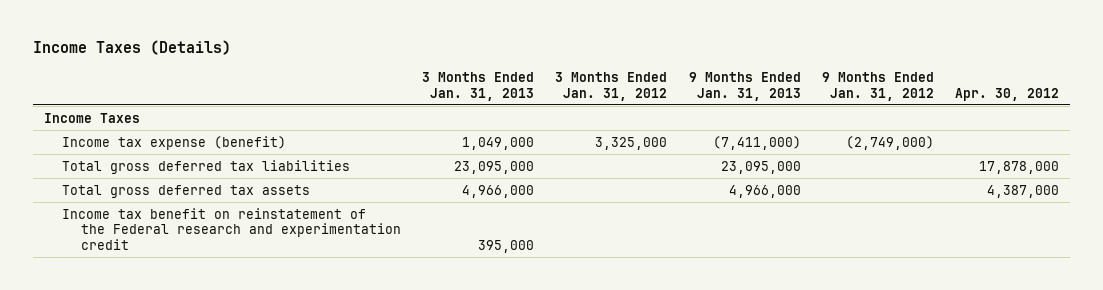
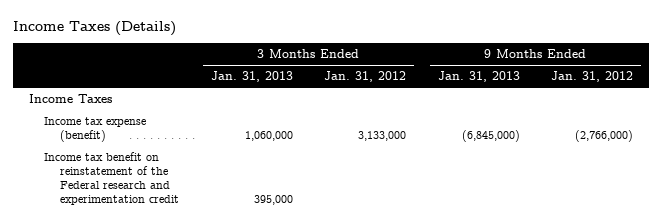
- | 3 Months Ended Jan. 31, 2013 | 3 Months Ended Jan. 31, 2012 | 9 Months Ended Jan. 31, 2013 | 9 Months Ended Jan. 31, 2012 | Apr. 30, 2012
+ | 3 Months Ended Jan. 31, 2013 | 3 Months Ended Jan. 31, 2012 | 9 Months Ended Jan. 31, 2013 | 9 Months Ended Jan. 31, 2012
- Income tax expense (benefit) | 1,049,000 | 3,325,000 | (7,411,000) | (2,749,000) |
- Total gross deferred tax liabilities | 23,095,000 | | 23,095,000 | | 17,878,000
- Total gross deferred tax assets | 4,966,000 | | 4,966,000 | | 4,387,000
+ Income tax expense (benefit) | 1,060,000 | 3,133,000 | (6,845,000) | (2,766,000)

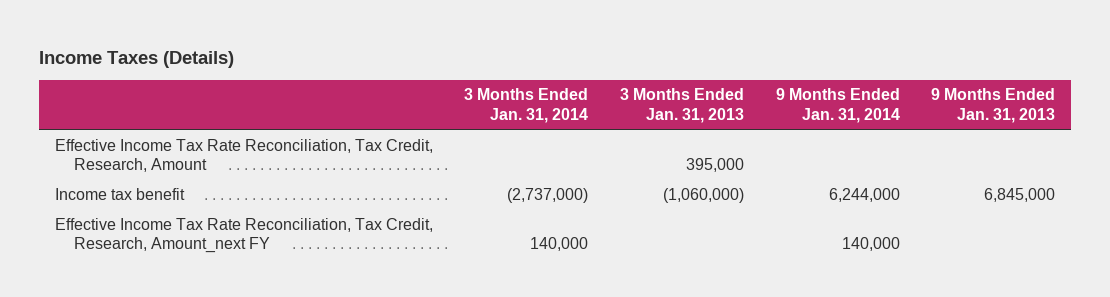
- | 3 Months Ended Jan. 31, 2013 | 3 Months Ended Jan. 31, 2012 | 9 Months Ended Jan. 31, 2013 | 9 Months Ended Jan. 31, 2012
+ | 3 Months Ended Jan. 31, 2014 | 3 Months Ended Jan. 31, 2013 | 9 Months Ended Jan. 31, 2014 | 9 Months Ended Jan. 31, 2013
- Income Taxes
- Income tax expense (benefit) | 1,060,000 | 3,133,000 | (6,845,000) | (2,766,000)
- Income tax benefit on reinstatement of the Federal research and experimentation credit | 395,000 | | |
+ Effective Income Tax Rate Reconciliation, Tax Credit, Research, Amount | | 395,000 | |
+ Income tax benefit | (2,737,000) | (1,060,000) | 6,244,000 | 6,845,000
+ Effective Income Tax Rate Reconciliation, Tax Credit, Research, Amount_next FY | 140,000 | | 140,000 |

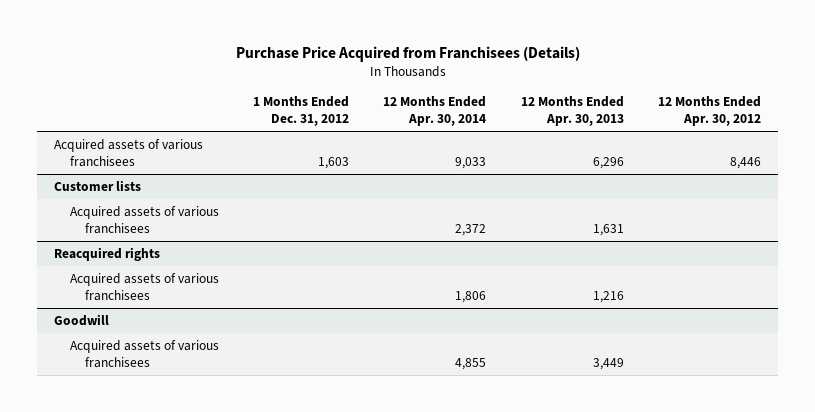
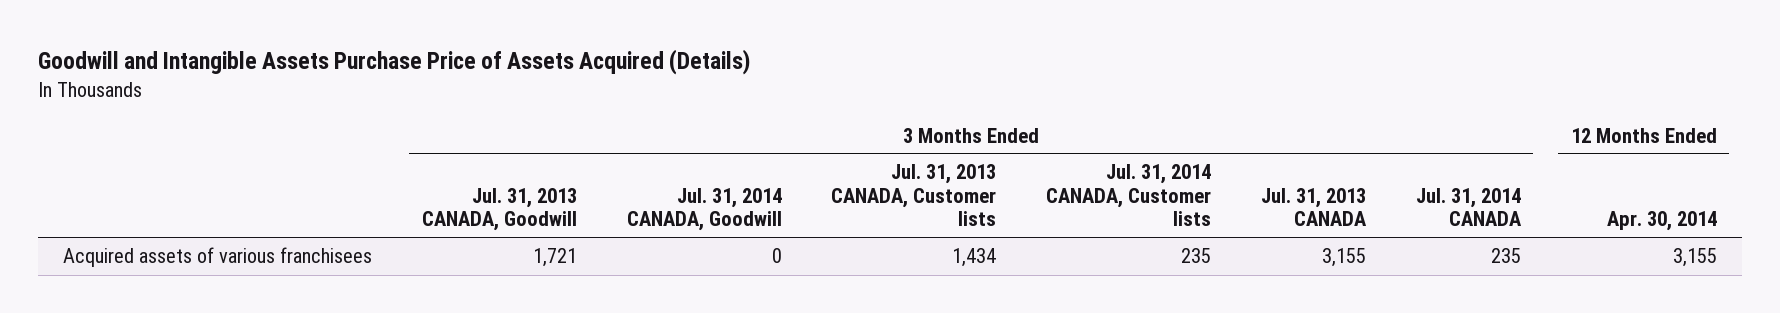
- Purchase Price Acquired from Franchisees (Details)
+ Goodwill and Intangible Assets Purchase Price of Assets Acquired (Details)
- | 1 Months Ended Dec. 31, 2012 | 12 Months Ended Apr. 30, 2014 | 12 Months Ended Apr. 30, 2013 | 12 Months Ended Apr. 30, 2012
+ | 3 Months Ended Jul. 31, 2013 CANADA, Goodwill | 3 Months Ended Jul. 31, 2014 CANADA, Goodwill | 3 Months Ended Jul. 31, 2013 CANADA, Customer lists | 3 Months Ended Jul. 31, 2014 CANADA, Customer lists | 3 Months Ended Jul. 31, 2013 CANADA | 3 Months Ended Jul. 31, 2014 CANADA | 12 Months Ended Apr. 30, 2014
- Acquired assets of various franchisees | 1,603 | 9,033 | 6,296 | 8,446
- Customer lists
- Acquired assets of various franchisees | | 2,372 | 1,631 |
- Reacquired rights
- Acquired assets of various franchisees | | 1,806 | 1,216 |
- Goodwill
- Acquired assets of various franchisees | | 4,855 | 3,449 |
+ Acquired assets of various franchisees | 1,721 | 0 | 1,434 | 235 | 3,155 | 235 | 3,155

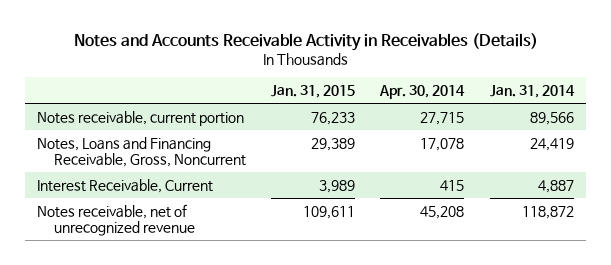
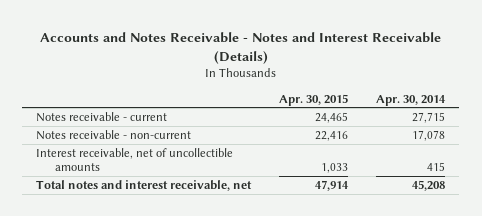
- Notes and Accounts Receivable Activity in Receivables (Details)
+ Accounts and Notes Receivable - Notes and Interest Receivable (Details)
- | Jan. 31, 2015 | Apr. 30, 2014 | Jan. 31, 2014
+ | Apr. 30, 2015 | Apr. 30, 2014
- Notes receivable, current portion | 76,233 | 27,715 | 89,566
- Notes, Loans and Financing Receivable, Gross, Noncurrent | 29,389 | 17,078 | 24,419
- Interest Receivable, Current | 3,989 | 415 | 4,887
- Notes receivable, net of unrecognized revenue | 109,611 | 45,208 | 118,872
+ Notes receivable - current | 24,465 | 27,715
+ Notes receivable - non-current | 22,416 | 17,078
+ Interest receivable, net of uncollectible amounts | 1,033 | 415
+ Total notes and interest receivable, net | 47,914 | 45,208

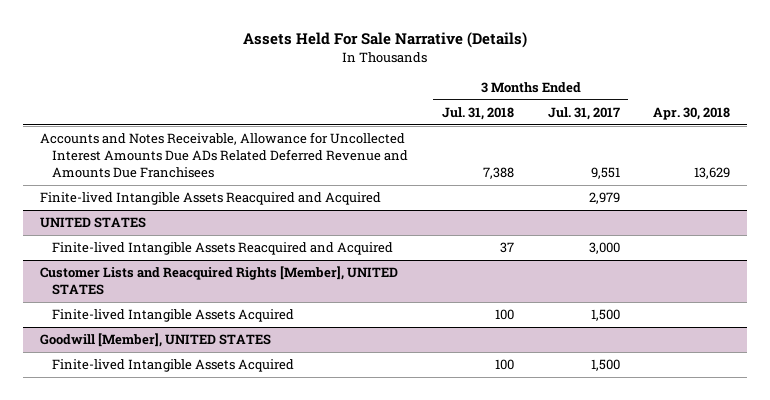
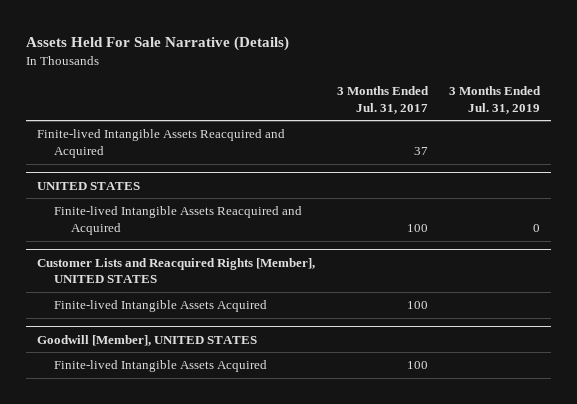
- | 3 Months Ended Jul. 31, 2018 | 3 Months Ended Jul. 31, 2017 | Apr. 30, 2018
+ | 3 Months Ended Jul. 31, 2017 | 3 Months Ended Jul. 31, 2019
- Accounts and Notes Receivable, Allowance for Uncollected Interest Amounts Due ADs Related Deferred Revenue and Amounts Due Franchisees | 7,388 | 9,551 | 13,629
- Finite-lived Intangible Assets Reacquired and Acquired | | 2,979 |
+ Finite-lived Intangible Assets Reacquired and Acquired | 37 |
@ UNITED STATES
- Finite-lived Intangible Assets Reacquired and Acquired | 37 | 3,000 |
+ Finite-lived Intangible Assets Reacquired and Acquired | 100 | 0
@ Customer Lists and Reacquired Rights [Member], UNITED STATES
- Finite-lived Intangible Assets Acquired | 100 | 1,500 |
+ Finite-lived Intangible Assets Acquired | 100 |
@ Goodwill [Member], UNITED STATES
- Finite-lived Intangible Assets Acquired | 100 | 1,500 |
+ Finite-lived Intangible Assets Acquired | 100 |

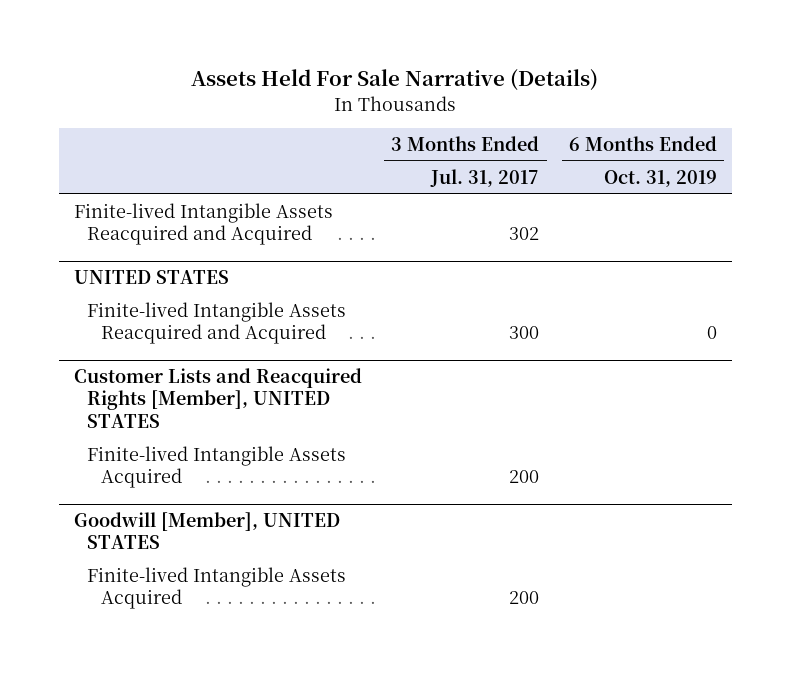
- | 3 Months Ended Jul. 31, 2017 | 3 Months Ended Jul. 31, 2019
+ | 3 Months Ended Jul. 31, 2017 | 6 Months Ended Oct. 31, 2019
- Finite-lived Intangible Assets Reacquired and Acquired | 37 |
+ Finite-lived Intangible Assets Reacquired and Acquired | 302 |
@ UNITED STATES
- Finite-lived Intangible Assets Reacquired and Acquired | 100 | 0
+ Finite-lived Intangible Assets Reacquired and Acquired | 300 | 0
@ Customer Lists and Reacquired Rights [Member], UNITED STATES
- Finite-lived Intangible Assets Acquired | 100 |
+ Finite-lived Intangible Assets Acquired | 200 |
@ Goodwill [Member], UNITED STATES
- Finite-lived Intangible Assets Acquired | 100 |
+ Finite-lived Intangible Assets Acquired | 200 |

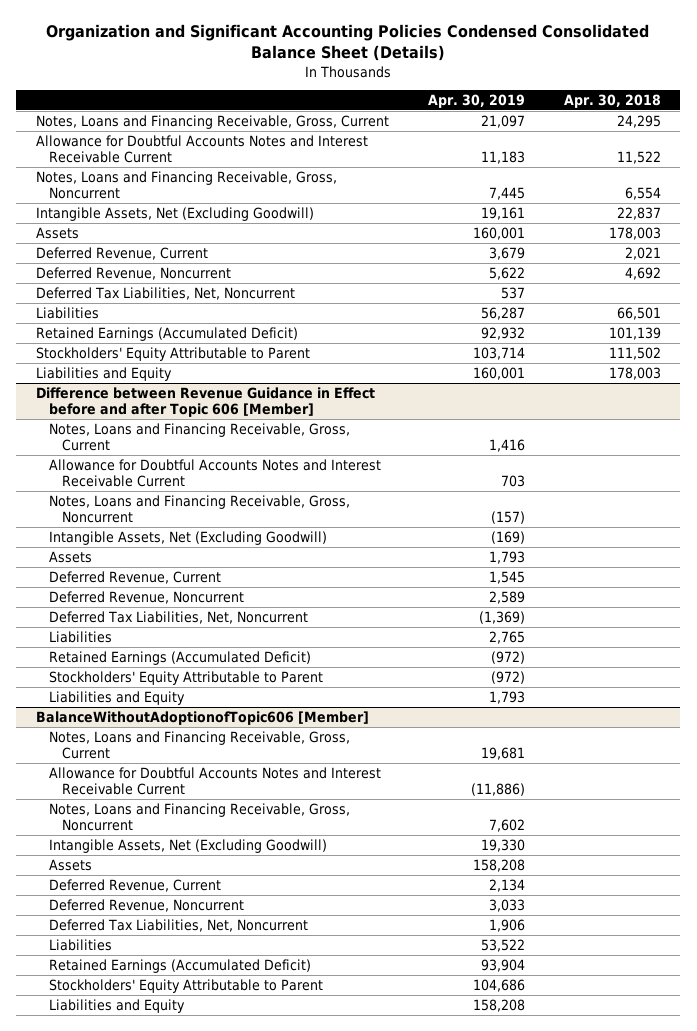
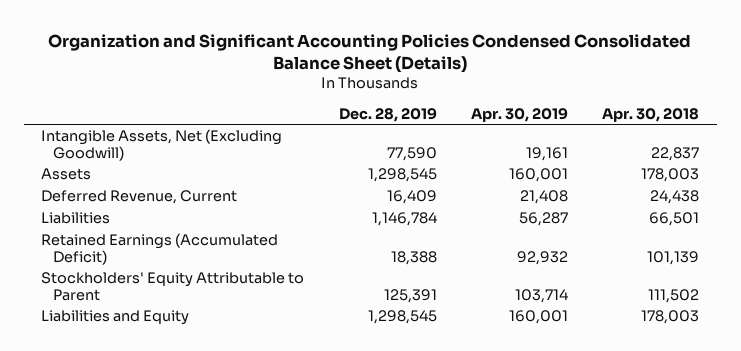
- | Apr. 30, 2019 | Apr. 30, 2018
+ | Dec. 28, 2019 | Apr. 30, 2019 | Apr. 30, 2018
- Notes, Loans and Financing Receivable, Gross, Current | 21,097 | 24,295
- Allowance for Doubtful Accounts Notes and Interest Receivable Current | 11,183 | 11,522
- Notes, Loans and Financing Receivable, Gross, Noncurrent | 7,445 | 6,554
- Deferred Revenue, Current | 3,679 | 2,021
- Deferred Revenue, Noncurrent | 5,622 | 4,692
- Deferred Tax Liabilities, Net, Noncurrent | 537 |
+ Deferred Revenue, Current | 16,409 | 21,408 | 24,438
- Difference between Revenue Guidance in Effect before and after Topic 606 [Member]
- Notes, Loans and Financing Receivable, Gross, Current | 1,416 |
- Allowance for Doubtful Accounts Notes and Interest Receivable Current | 703 |
- Notes, Loans and Financing Receivable, Gross, Noncurrent | (157) |
- Intangible Assets, Net (Excluding Goodwill) | (169) |
- Assets | 1,793 |
- Deferred Revenue, Current | 1,545 |
- Deferred Revenue, Noncurrent | 2,589 |
- Deferred Tax Liabilities, Net, Noncurrent | (1,369) |
- Liabilities | 2,765 |
- Retained Earnings (Accumulated Deficit) | (972) |
- Stockholders' Equity Attributable to Parent | (972) |
- Liabilities and Equity | 1,793 |
- BalanceWithoutAdoptionofTopic606 [Member]
- Notes, Loans and Financing Receivable, Gross, Current | 19,681 |
- Allowance for Doubtful Accounts Notes and Interest Receivable Current | (11,886) |
- Notes, Loans and Financing Receivable, Gross, Noncurrent | 7,602 |
- Intangible Assets, Net (Excluding Goodwill) | 19,330 |
- Assets | 158,208 |
- Deferred Revenue, Current | 2,134 |
- Deferred Revenue, Noncurrent | 3,033 |
- Deferred Tax Liabilities, Net, Noncurrent | 1,906 |
- Liabilities | 53,522 |
- Retained Earnings (Accumulated Deficit) | 93,904 |
- Stockholders' Equity Attributable to Parent | 104,686 |
- Liabilities and Equity | 158,208 |

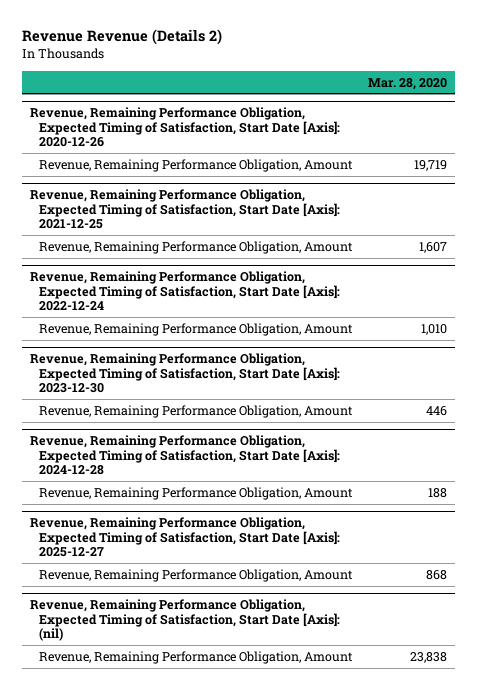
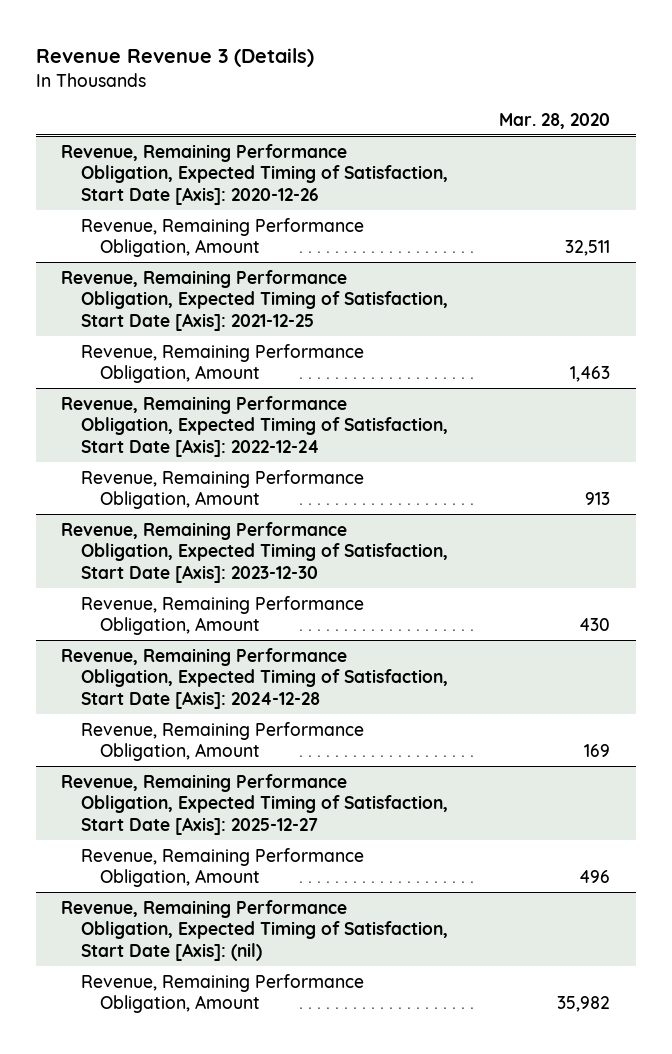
- Revenue Revenue (Details 2)
+ Revenue Revenue 3 (Details)
@ Revenue, Remaining Performance Obligation, Expected Timing of Satisfaction, Start Date [Axis]: 2020-12-26
- Revenue, Remaining Performance Obligation, Amount | 19,719
+ Revenue, Remaining Performance Obligation, Amount | 32,511
@ Revenue, Remaining Performance Obligation, Expected Timing of Satisfaction, Start Date [Axis]: 2021-12-25
- Revenue, Remaining Performance Obligation, Amount | 1,607
+ Revenue, Remaining Performance Obligation, Amount | 1,463
@ Revenue, Remaining Performance Obligation, Expected Timing of Satisfaction, Start Date [Axis]: 2022-12-24
- Revenue, Remaining Performance Obligation, Amount | 1,010
+ Revenue, Remaining Performance Obligation, Amount | 913
@ Revenue, Remaining Performance Obligation, Expected Timing of Satisfaction, Start Date [Axis]: 2023-12-30
- Revenue, Remaining Performance Obligation, Amount | 446
+ Revenue, Remaining Performance Obligation, Amount | 430
@ Revenue, Remaining Performance Obligation, Expected Timing of Satisfaction, Start Date [Axis]: 2024-12-28
- Revenue, Remaining Performance Obligation, Amount | 188
+ Revenue, Remaining Performance Obligation, Amount | 169
@ Revenue, Remaining Performance Obligation, Expected Timing of Satisfaction, Start Date [Axis]: 2025-12-27
- Revenue, Remaining Performance Obligation, Amount | 868
+ Revenue, Remaining Performance Obligation, Amount | 496
@ Revenue, Remaining Performance Obligation, Expected Timing of Satisfaction, Start Date [Axis]: (nil)
- Revenue, Remaining Performance Obligation, Amount | 23,838
+ Revenue, Remaining Performance Obligation, Amount | 35,982

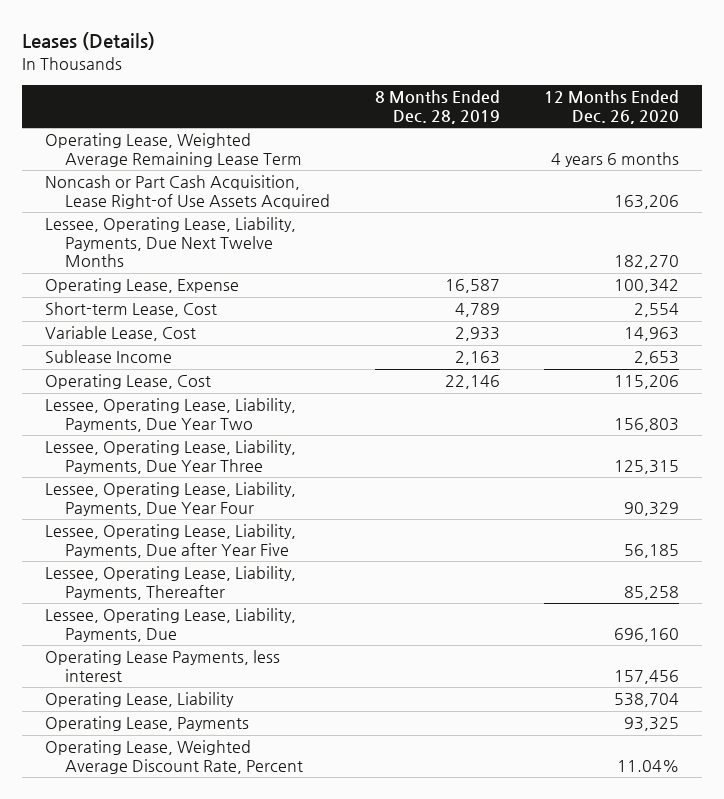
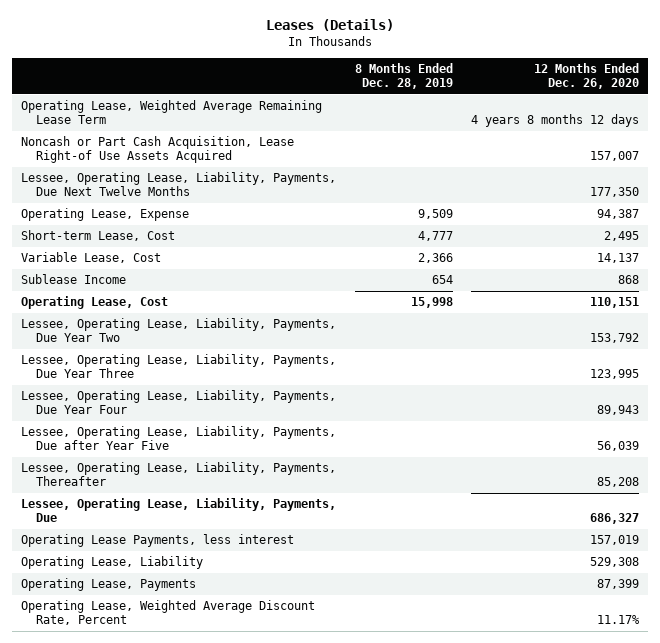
- Operating Lease, Weighted Average Remaining Lease Term | | 4 years 6 months
- Noncash or Part Cash Acquisition, Lease Right-of Use Assets Acquired | | 163,206
- Lessee, Operating Lease, Liability, Payments, Due Next Twelve Months | | 182,270
- Operating Lease, Expense | 16,587 | 100,342
- Short-term Lease, Cost | 4,789 | 2,554
- Variable Lease, Cost | 2,933 | 14,963
- Sublease Income | 2,163 | 2,653
- Operating Lease, Cost | 22,146 | 115,206
- Lessee, Operating Lease, Liability, Payments, Due Year Two | | 156,803
- Lessee, Operating Lease, Liability, Payments, Due Year Three | | 125,315
- Lessee, Operating Lease, Liability, Payments, Due Year Four | | 90,329
- Lessee, Operating Lease, Liability, Payments, Due after Year Five | | 56,185
- Lessee, Operating Lease, Liability, Payments, Thereafter | | 85,258
- Lessee, Operating Lease, Liability, Payments, Due | | 696,160
- Operating Lease Payments, less interest | | 157,456
- Operating Lease, Liability | | 538,704
- Operating Lease, Payments | | 93,325
- Operating Lease, Weighted Average Discount Rate, Percent | | 11.04%
+ Operating Lease, Weighted Average Remaining Lease Term | | 4 years 8 months 12 days
+ Noncash or Part Cash Acquisition, Lease Right-of Use Assets Acquired | | 157,007
+ Lessee, Operating Lease, Liability, Payments, Due Next Twelve Months | | 177,350
+ Operating Lease, Expense | 9,509 | 94,387
+ Short-term Lease, Cost | 4,777 | 2,495
+ Variable Lease, Cost | 2,366 | 14,137
+ Sublease Income | 654 | 868
+ Operating Lease, Cost | 15,998 | 110,151
+ Lessee, Operating Lease, Liability, Payments, Due Year Two | | 153,792
+ Lessee, Operating Lease, Liability, Payments, Due Year Three | | 123,995
+ Lessee, Operating Lease, Liability, Payments, Due Year Four | | 89,943
+ Lessee, Operating Lease, Liability, Payments, Due after Year Five | | 56,039
+ Lessee, Operating Lease, Liability, Payments, Thereafter | | 85,208
+ Lessee, Operating Lease, Liability, Payments, Due | | 686,327
+ Operating Lease Payments, less interest | | 157,019
+ Operating Lease, Liability | | 529,308
+ Operating Lease, Payments | | 87,399
+ Operating Lease, Weighted Average Discount Rate, Percent | | 11.17%

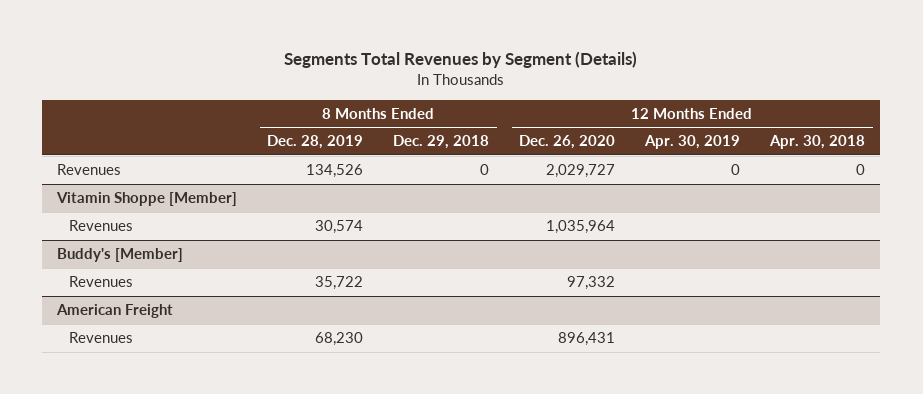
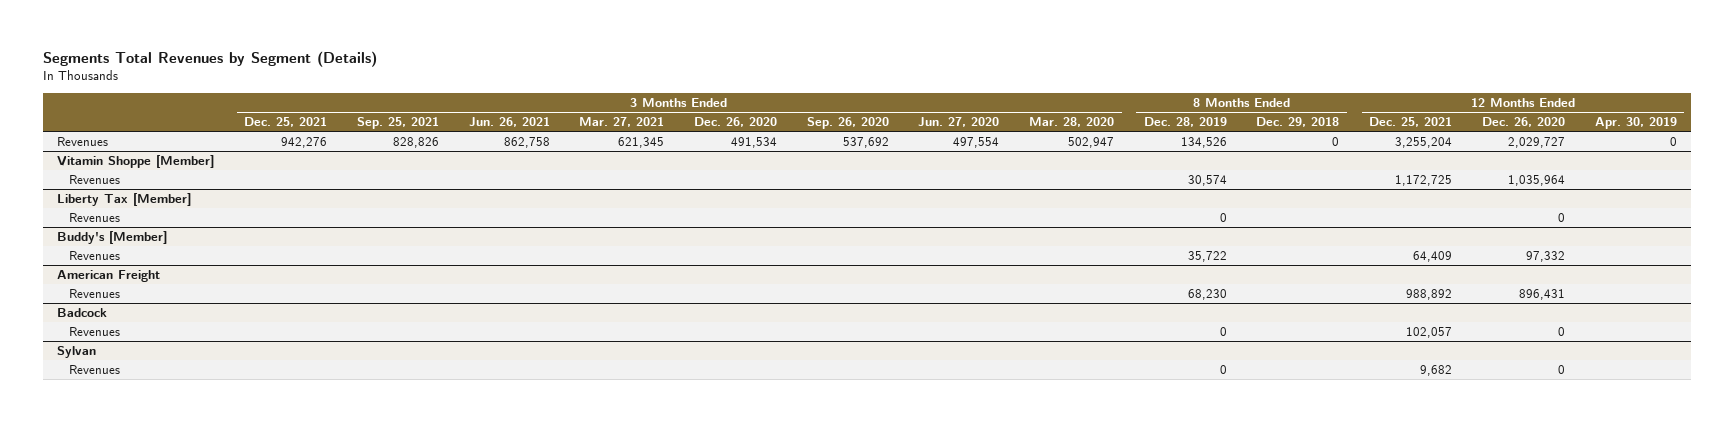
- | 8 Months Ended Dec. 28, 2019 | 8 Months Ended Dec. 29, 2018 | 12 Months Ended Dec. 26, 2020 | 12 Months Ended Apr. 30, 2019 | 12 Months Ended Apr. 30, 2018
+ | 3 Months Ended Dec. 25, 2021 | 3 Months Ended Sep. 25, 2021 | 3 Months Ended Jun. 26, 2021 | 3 Months Ended Mar. 27, 2021 | 3 Months Ended Dec. 26, 2020 | 3 Months Ended Sep. 26, 2020 | 3 Months Ended Jun. 27, 2020 | 3 Months Ended Mar. 28, 2020 | 8 Months Ended Dec. 28, 2019 | 8 Months Ended Dec. 29, 2018 | 12 Months Ended Dec. 25, 2021 | 12 Months Ended Dec. 26, 2020 | 12 Months Ended Apr. 30, 2019
+ Liberty Tax [Member]
+ Revenues | | | | | | | | | 0 | | | 0 |
+ Badcock
+ Revenues | | | | | | | | | 0 | | 102,057 | 0 |
+ Sylvan
+ Revenues | | | | | | | | | 0 | | 9,682 | 0 |

